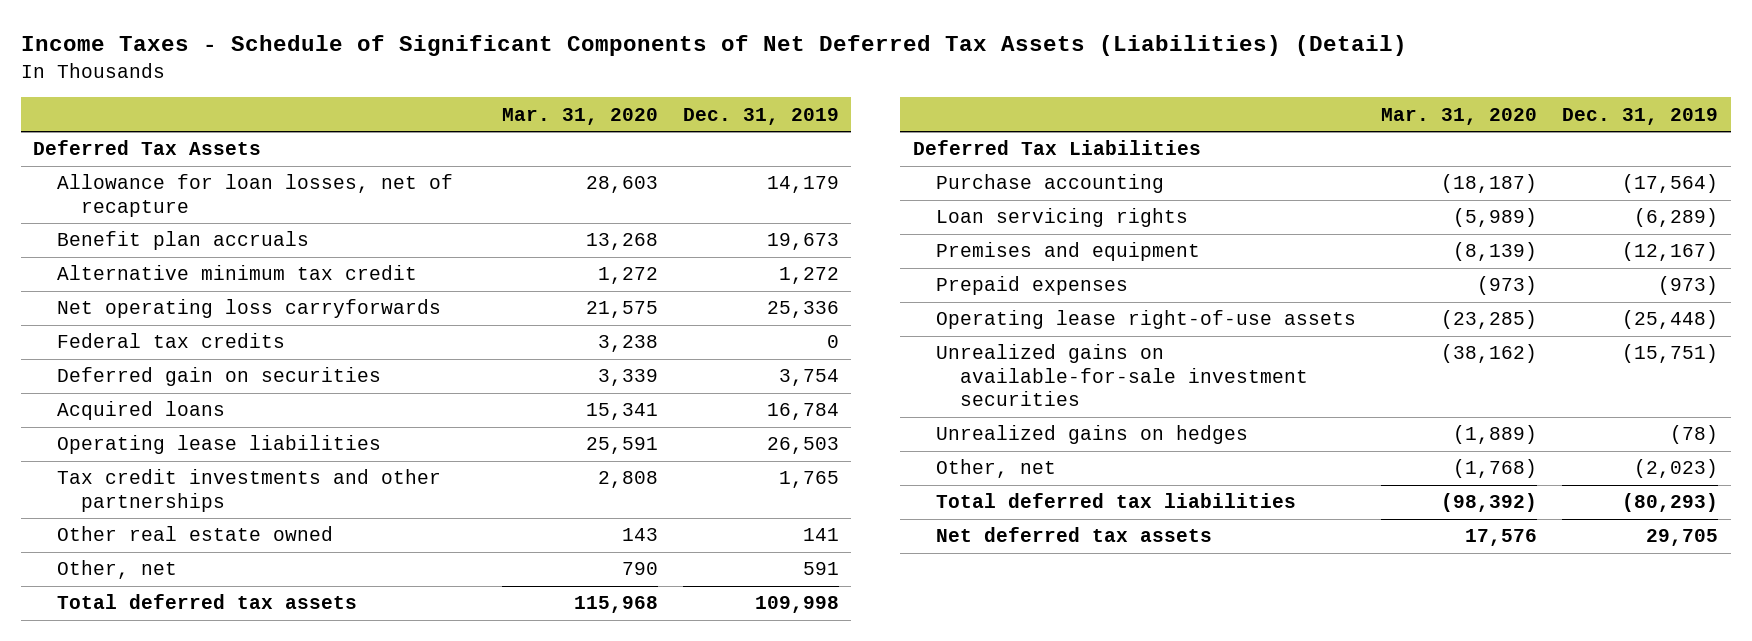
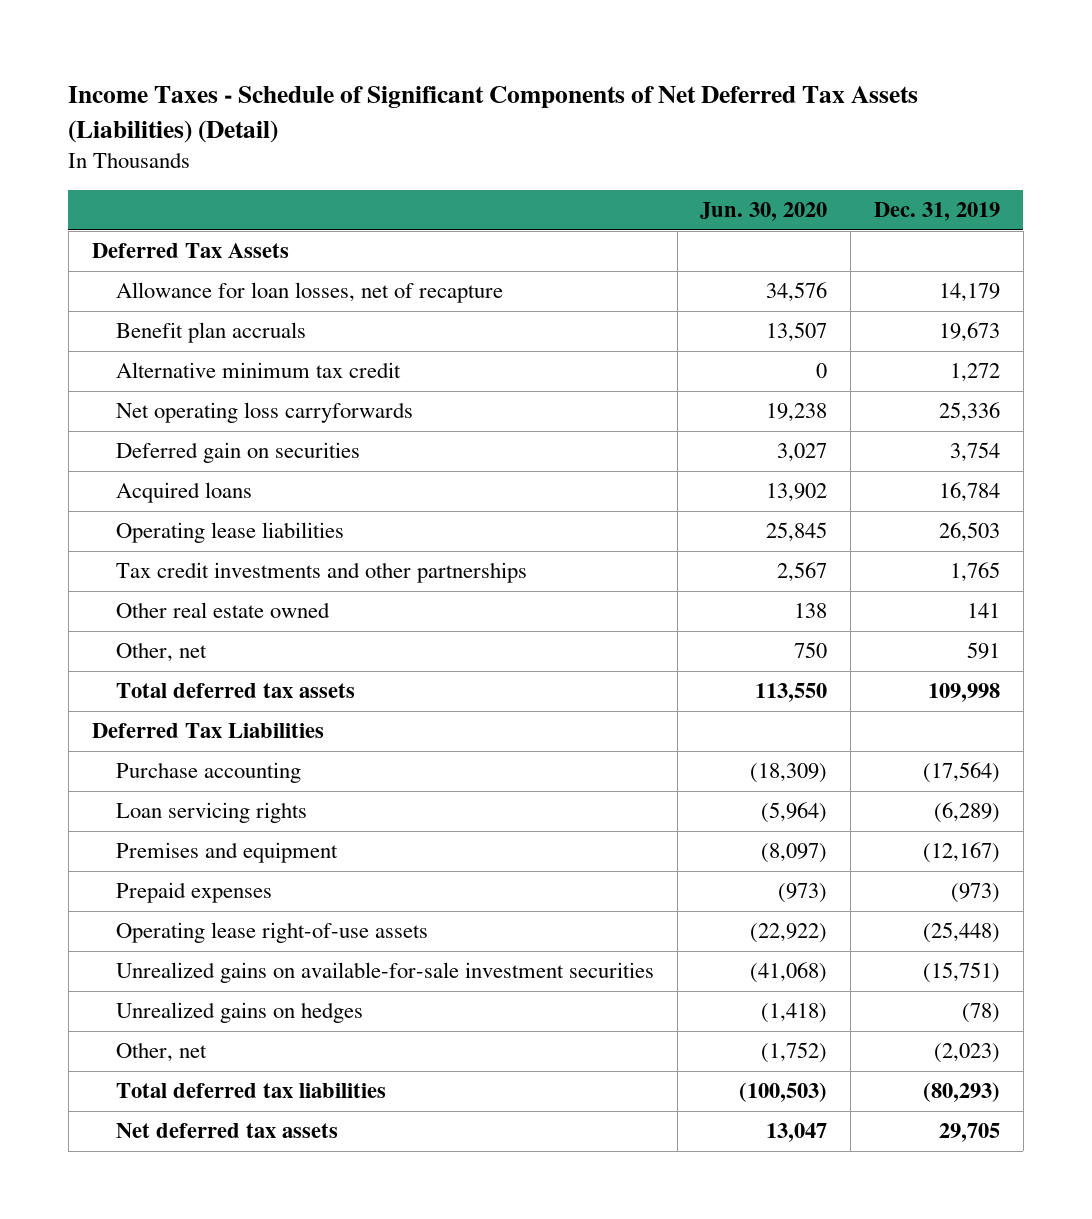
- | Mar. 31, 2020 | Dec. 31, 2019
+ | Jun. 30, 2020 | Dec. 31, 2019
- Federal tax credits | 3,238 | 0

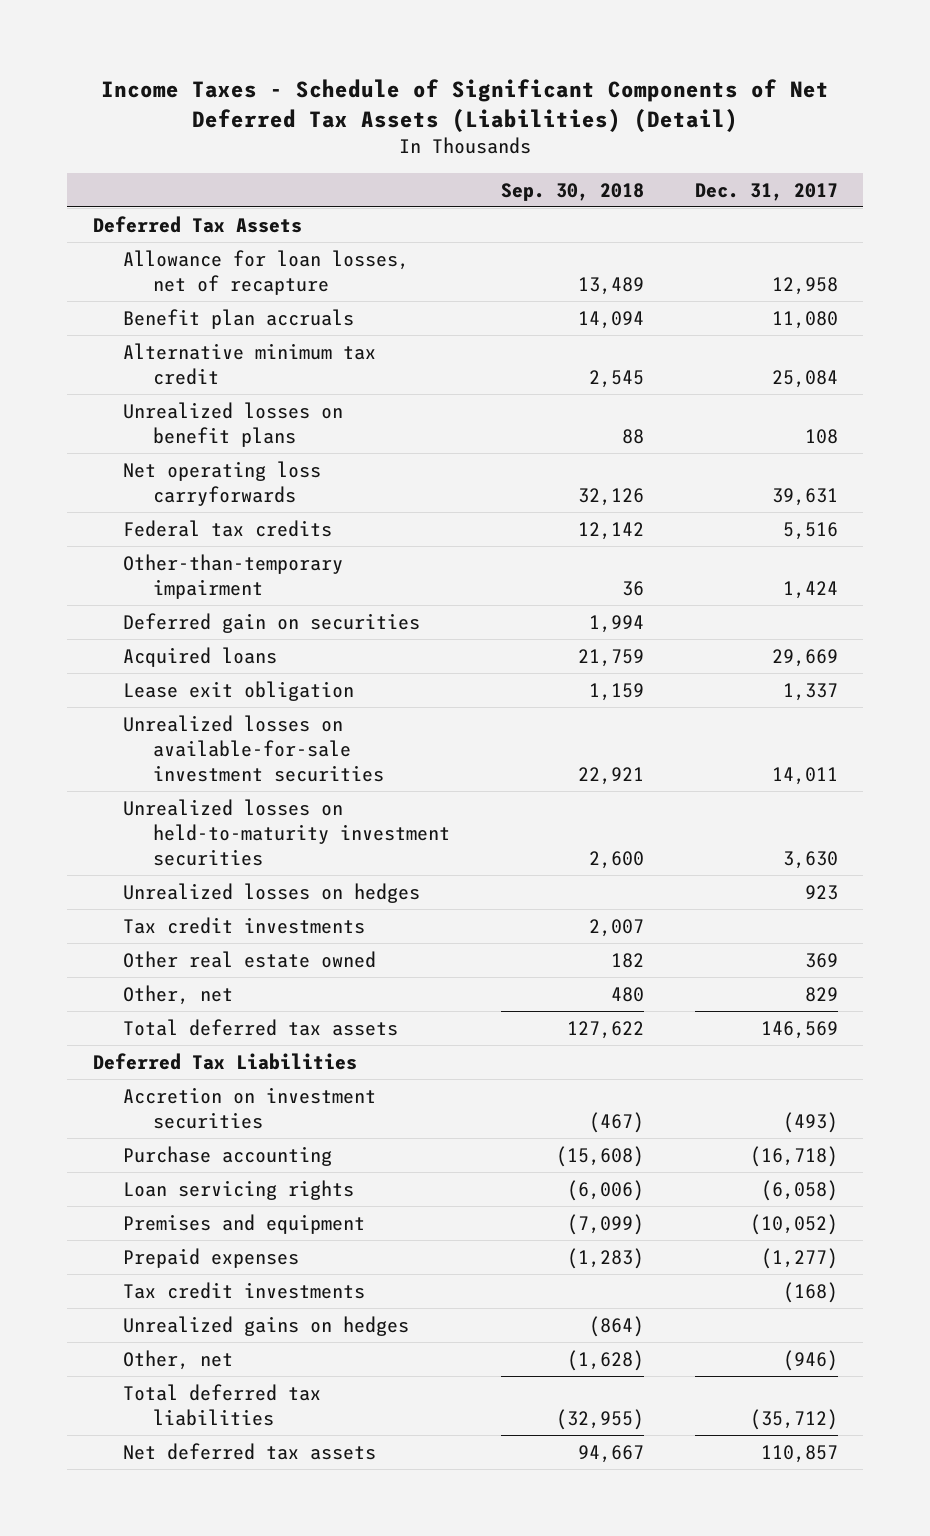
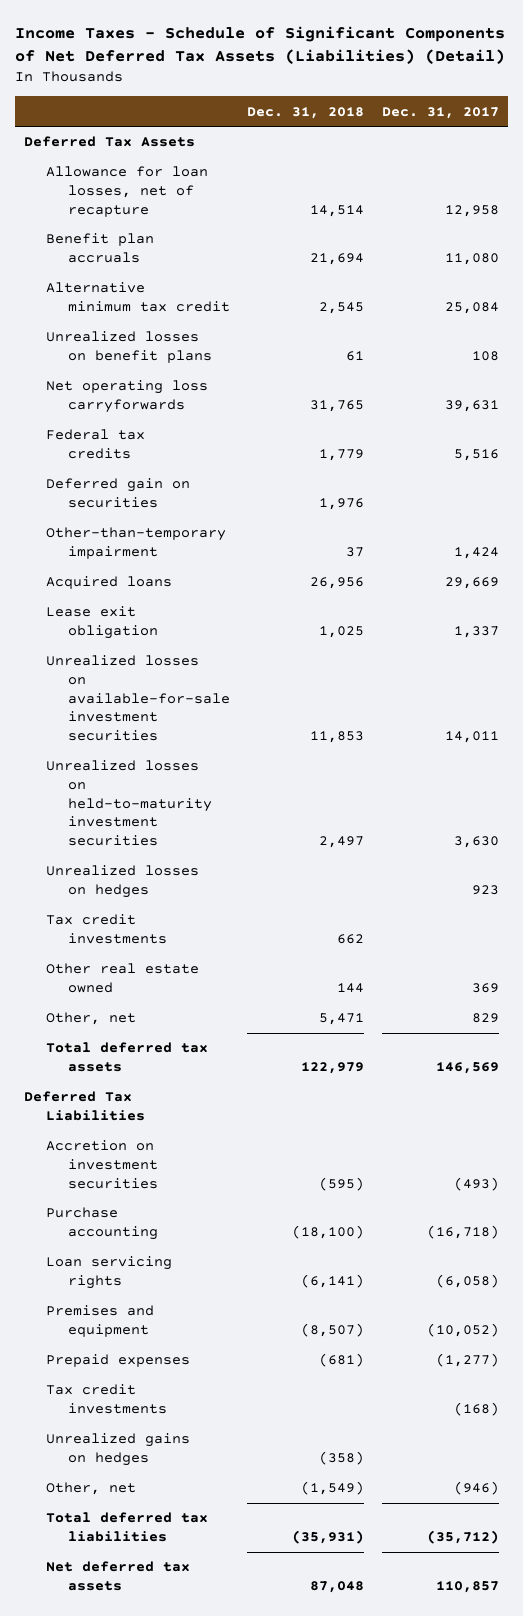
- | Sep. 30, 2018 | Dec. 31, 2017
+ | Dec. 31, 2018 | Dec. 31, 2017
moved down: Other-than-temporary impairment | 37 | 1,424

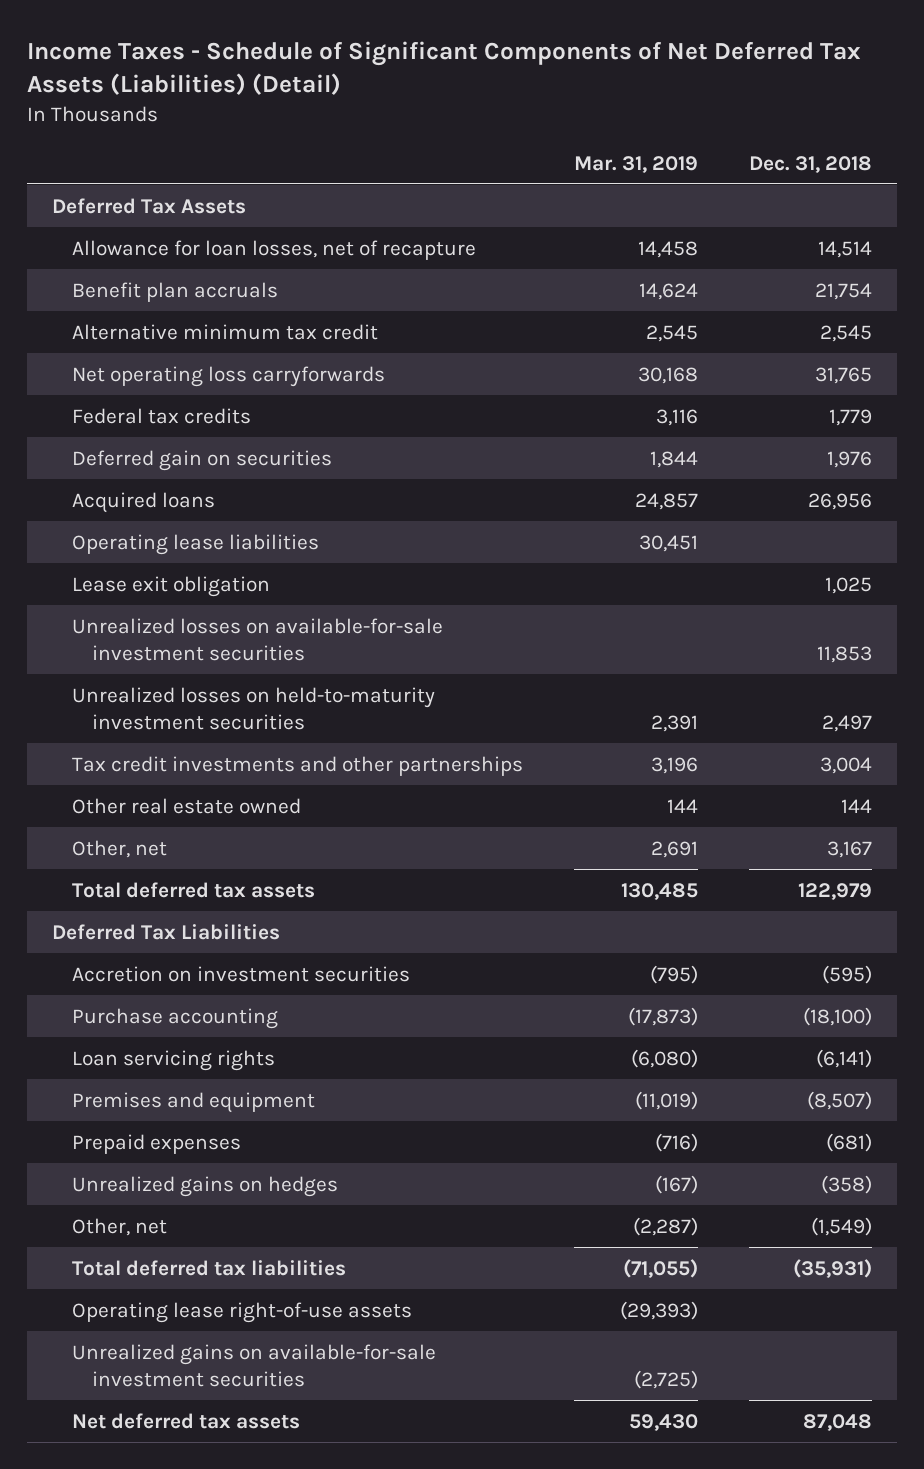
- | Dec. 31, 2018 | Dec. 31, 2017
+ | Mar. 31, 2019 | Dec. 31, 2018
- Benefit plan accruals | 21,694 | 11,080
+ Benefit plan accruals | 14,624 | 21,754
- Unrealized losses on benefit plans | 61 | 108
- Other-than-temporary impairment | 37 | 1,424
+ Operating lease liabilities | 30,451 |
- Unrealized losses on hedges | | 923
- Tax credit investments | 662 |
+ Tax credit investments and other partnerships | 3,196 | 3,004
- Other, net | 5,471 | 829
+ Other, net | 2,691 | 3,167
- Tax credit investments | | (168)
+ Operating lease right-of-use assets | (29,393) |
+ Unrealized gains on available-for-sale investment securities | (2,725) |

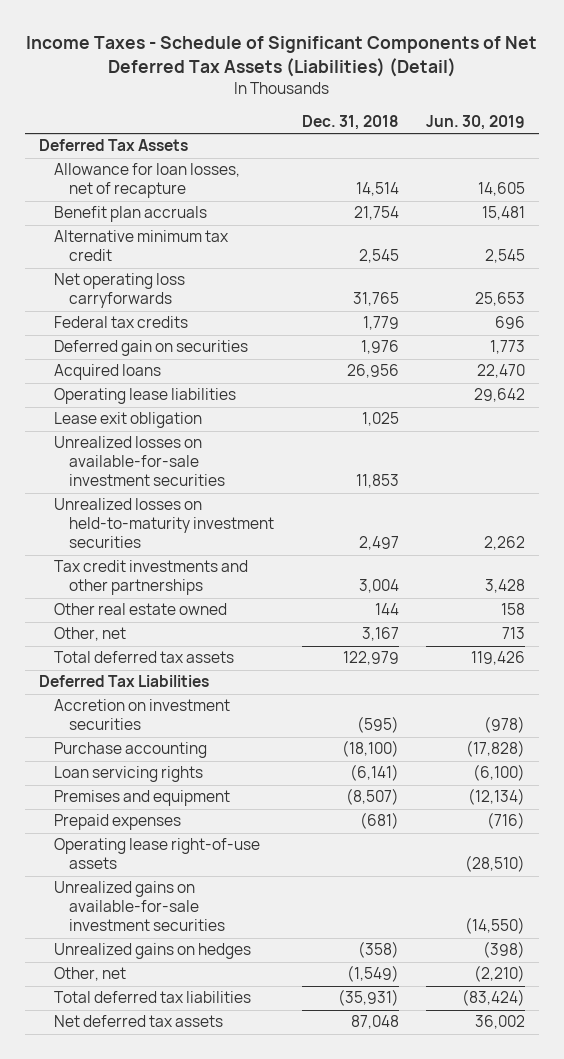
- | Mar. 31, 2019 | Dec. 31, 2018
+ | Dec. 31, 2018 | Jun. 30, 2019
moved up: Operating lease right-of-use assets | | (28,510)
moved up: Unrealized gains on available-for-sale investment securities | | (14,550)

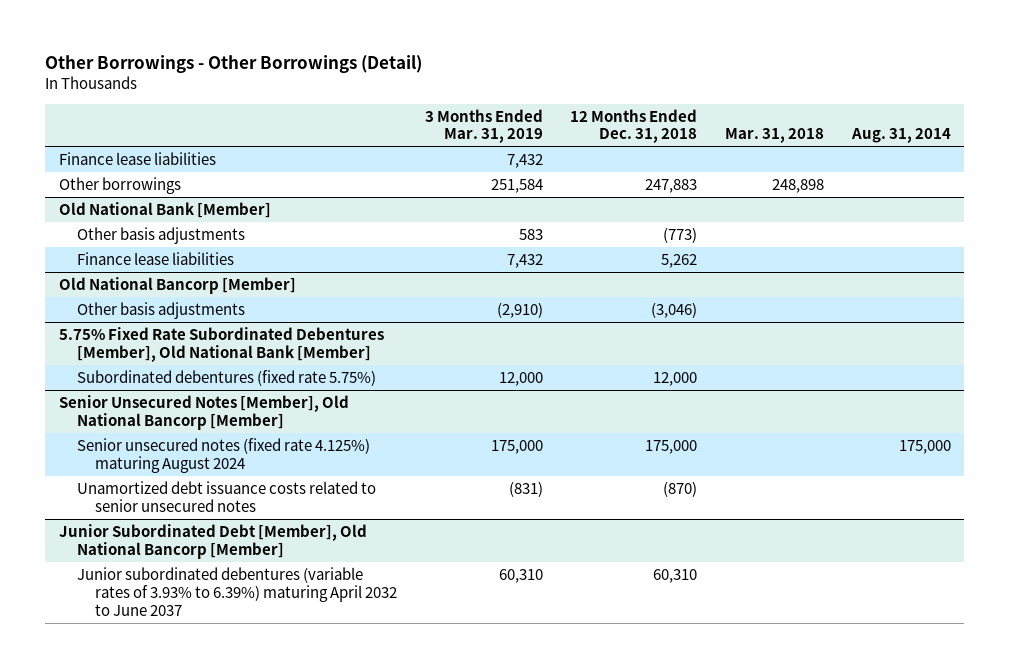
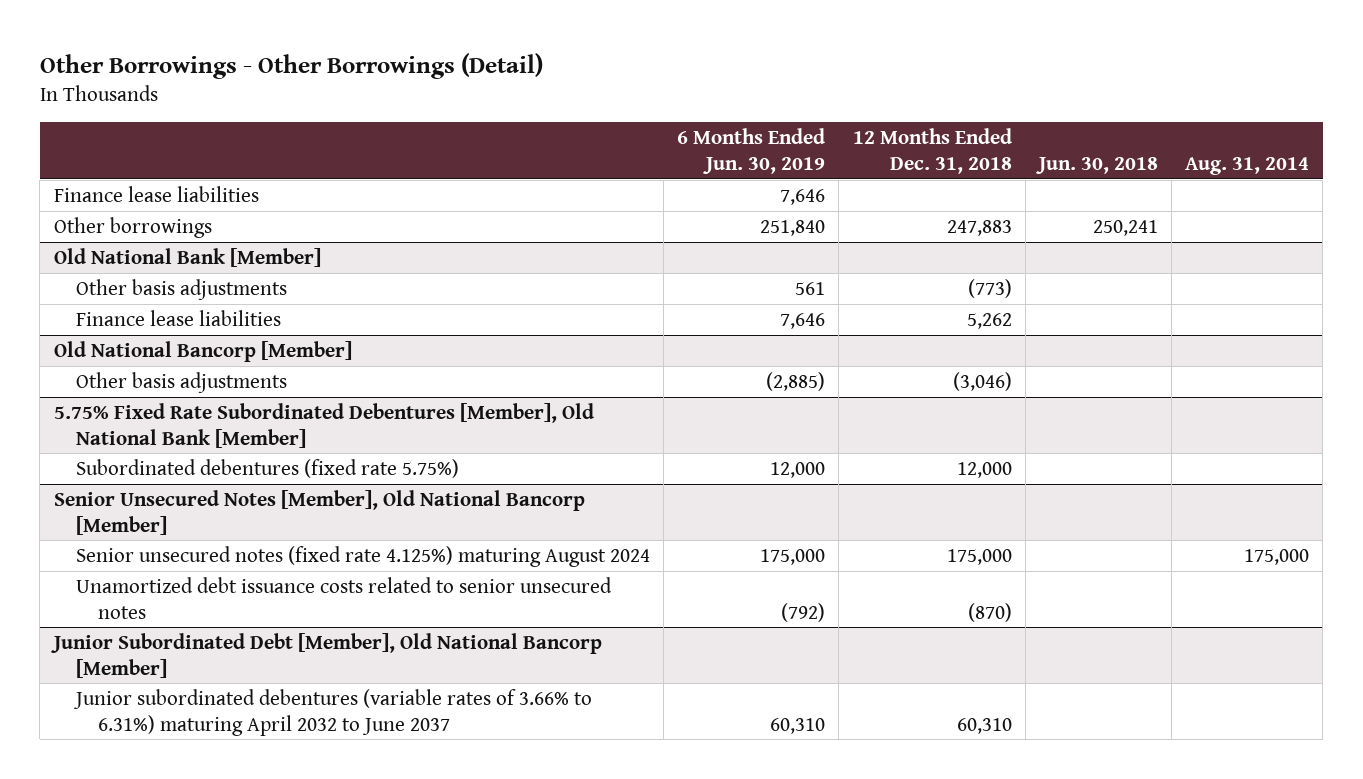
- | 3 Months Ended Mar. 31, 2019 | 12 Months Ended Dec. 31, 2018 | Mar. 31, 2018 | Aug. 31, 2014
+ | 6 Months Ended Jun. 30, 2019 | 12 Months Ended Dec. 31, 2018 | Jun. 30, 2018 | Aug. 31, 2014
@ Junior Subordinated Debt [Member], Old National Bancorp [Member]
- Junior subordinated debentures (variable rates of 3.93% to 6.39%) maturing April 2032 to June 2037 | 60,310 | 60,310 | |
+ Junior subordinated debentures (variable rates of 3.66% to 6.31%) maturing April 2032 to June 2037 | 60,310 | 60,310 | |

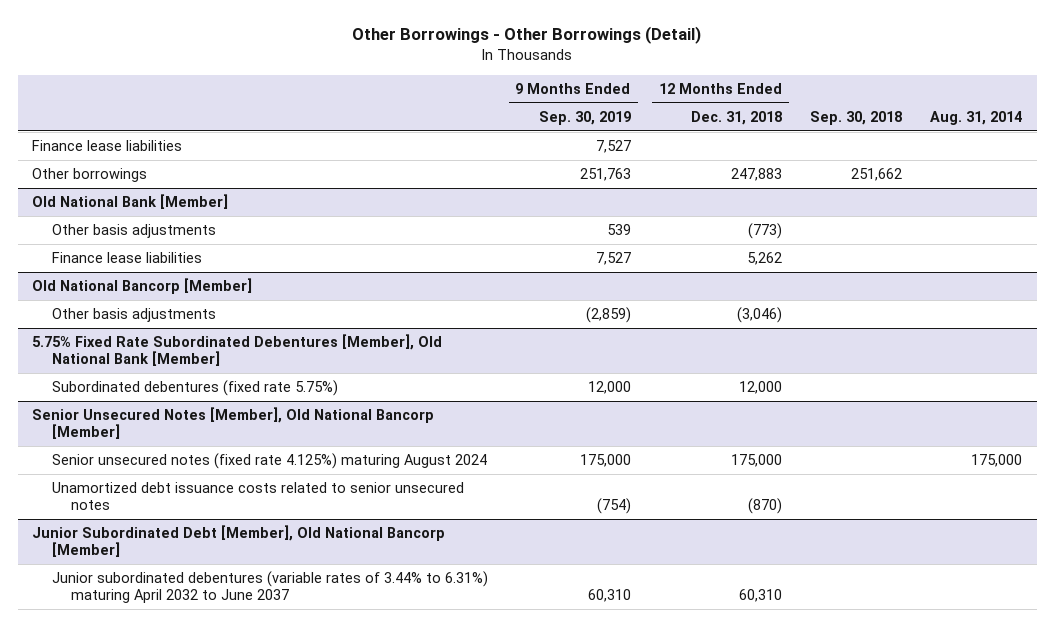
- | 6 Months Ended Jun. 30, 2019 | 12 Months Ended Dec. 31, 2018 | Jun. 30, 2018 | Aug. 31, 2014
+ | 9 Months Ended Sep. 30, 2019 | 12 Months Ended Dec. 31, 2018 | Sep. 30, 2018 | Aug. 31, 2014
@ Junior Subordinated Debt [Member], Old National Bancorp [Member]
- Junior subordinated debentures (variable rates of 3.66% to 6.31%) maturing April 2032 to June 2037 | 60,310 | 60,310 | |
+ Junior subordinated debentures (variable rates of 3.44% to 6.31%) maturing April 2032 to June 2037 | 60,310 | 60,310 | |

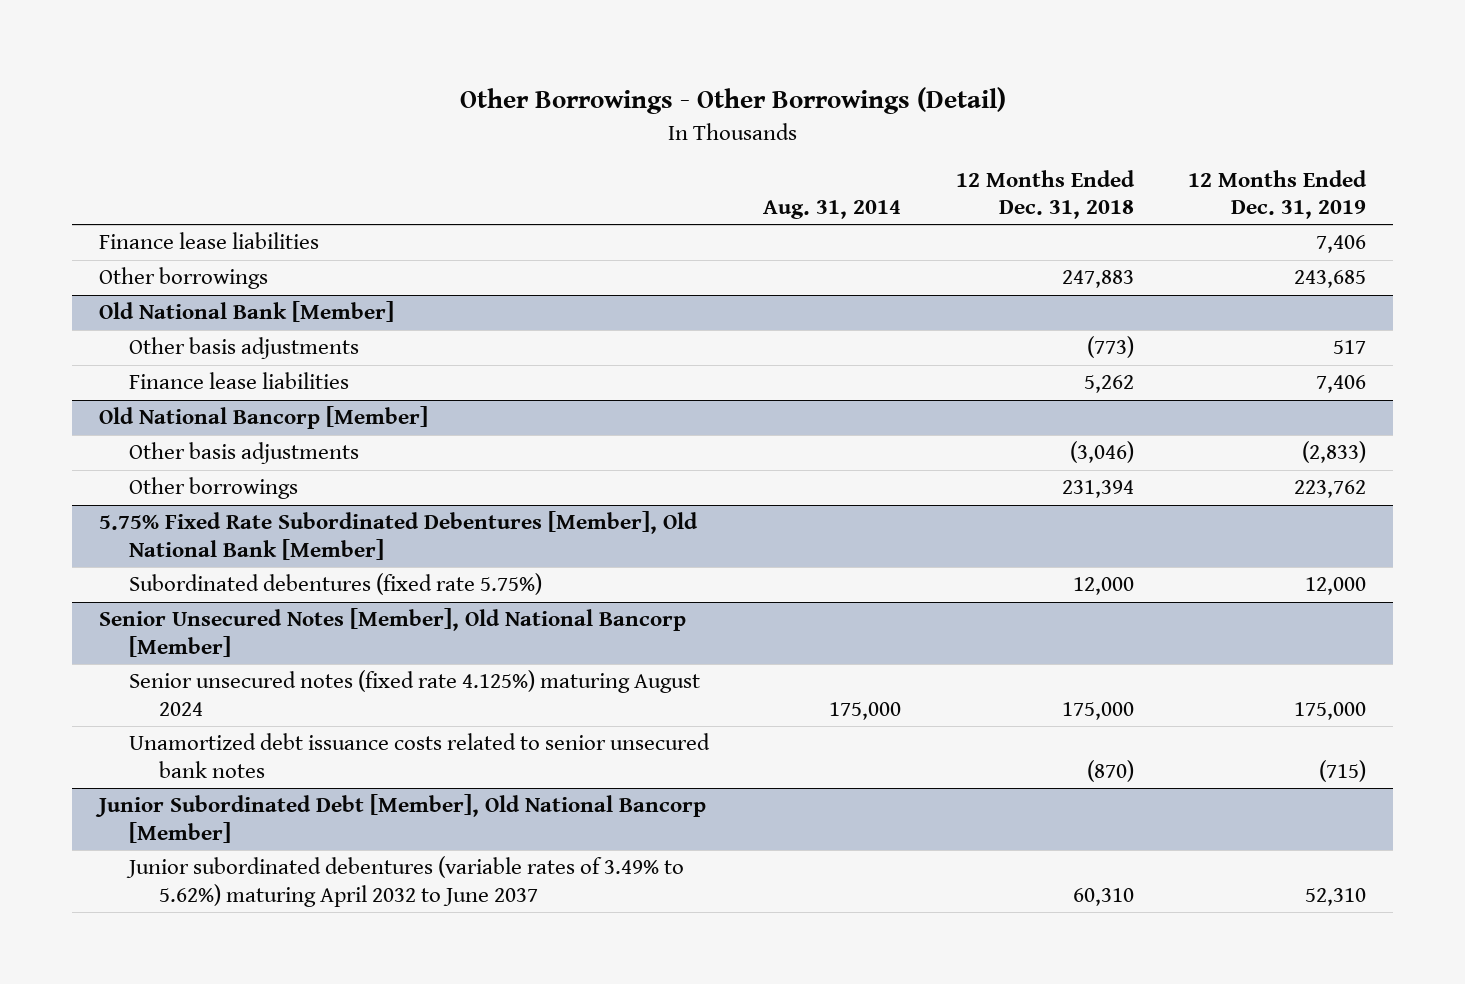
- | 9 Months Ended Sep. 30, 2019 | 12 Months Ended Dec. 31, 2018 | Sep. 30, 2018 | Aug. 31, 2014
+ | Aug. 31, 2014 | 12 Months Ended Dec. 31, 2018 | 12 Months Ended Dec. 31, 2019
@ Old National Bancorp [Member]
+ Other borrowings | | 231,394 | 223,762
@ Senior Unsecured Notes [Member], Old National Bancorp [Member]
- Unamortized debt issuance costs related to senior unsecured notes | (754) | (870) | |
+ Unamortized debt issuance costs related to senior unsecured bank notes | | (870) | (715)
@ Junior Subordinated Debt [Member], Old National Bancorp [Member]
- Junior subordinated debentures (variable rates of 3.44% to 6.31%) maturing April 2032 to June 2037 | 60,310 | 60,310 | |
+ Junior subordinated debentures (variable rates of 3.49% to 5.62%) maturing April 2032 to June 2037 | | 60,310 | 52,310

